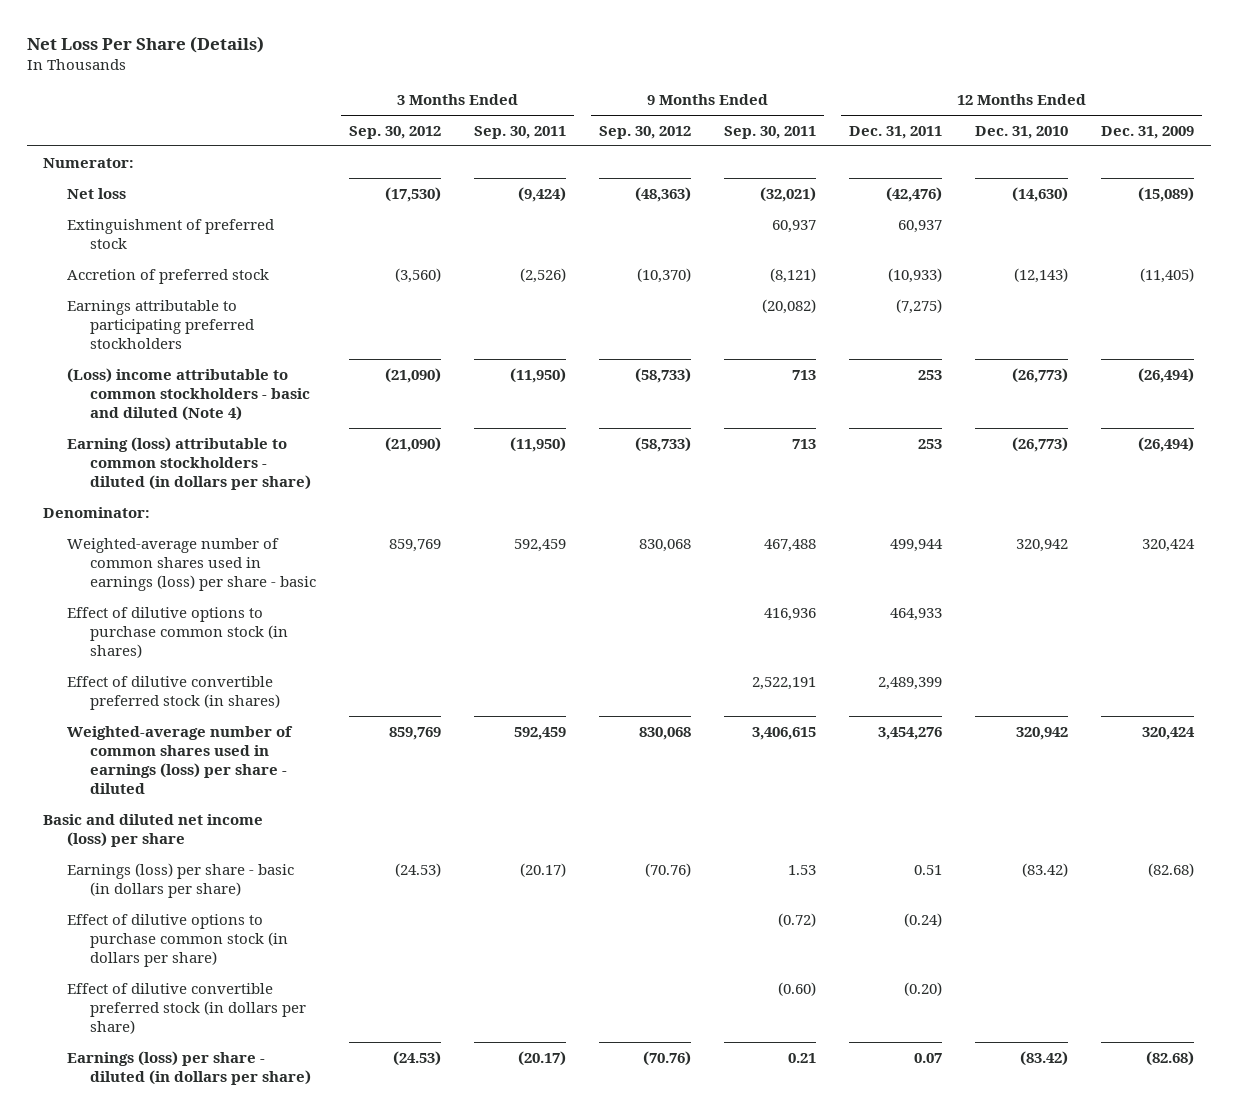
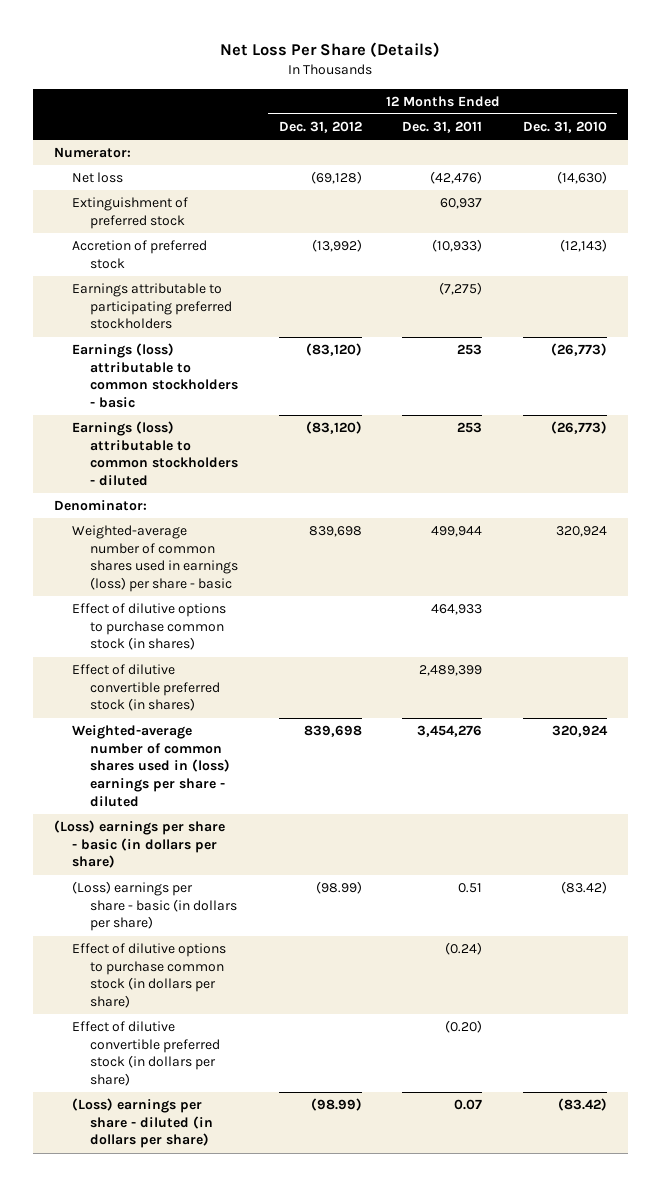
- | 3 Months Ended Sep. 30, 2012 | 3 Months Ended Sep. 30, 2011 | 9 Months Ended Sep. 30, 2012 | 9 Months Ended Sep. 30, 2011 | 12 Months Ended Dec. 31, 2011 | 12 Months Ended Dec. 31, 2010 | 12 Months Ended Dec. 31, 2009
+ | 12 Months Ended Dec. 31, 2012 | 12 Months Ended Dec. 31, 2011 | 12 Months Ended Dec. 31, 2010
- (Loss) income attributable to common stockholders - basic and diluted (Note 4) | (21,090) | (11,950) | (58,733) | 713 | 253 | (26,773) | (26,494)
- Earning (loss) attributable to common stockholders - diluted (in dollars per share) | (21,090) | (11,950) | (58,733) | 713 | 253 | (26,773) | (26,494)
+ Earnings (loss) attributable to common stockholders - basic | (83,120) | 253 | (26,773)
+ Earnings (loss) attributable to common stockholders - diluted | (83,120) | 253 | (26,773)
- Weighted-average number of common shares used in earnings (loss) per share - basic | 859,769 | 592,459 | 830,068 | 467,488 | 499,944 | 320,942 | 320,424
+ Weighted-average number of common shares used in earnings (loss) per share - basic | 839,698 | 499,944 | 320,924
- Weighted-average number of common shares used in earnings (loss) per share - diluted | 859,769 | 592,459 | 830,068 | 3,406,615 | 3,454,276 | 320,942 | 320,424
- Basic and diluted net income (loss) per share
- Earnings (loss) per share - basic (in dollars per share) | (24.53) | (20.17) | (70.76) | 1.53 | 0.51 | (83.42) | (82.68)
+ Weighted-average number of common shares used in (loss) earnings per share - diluted | 839,698 | 3,454,276 | 320,924
+ (Loss) earnings per share - basic (in dollars per share)
+ (Loss) earnings per share - basic (in dollars per share) | (98.99) | 0.51 | (83.42)
- Earnings (loss) per share - diluted (in dollars per share) | (24.53) | (20.17) | (70.76) | 0.21 | 0.07 | (83.42) | (82.68)
+ (Loss) earnings per share - diluted (in dollars per share) | (98.99) | 0.07 | (83.42)

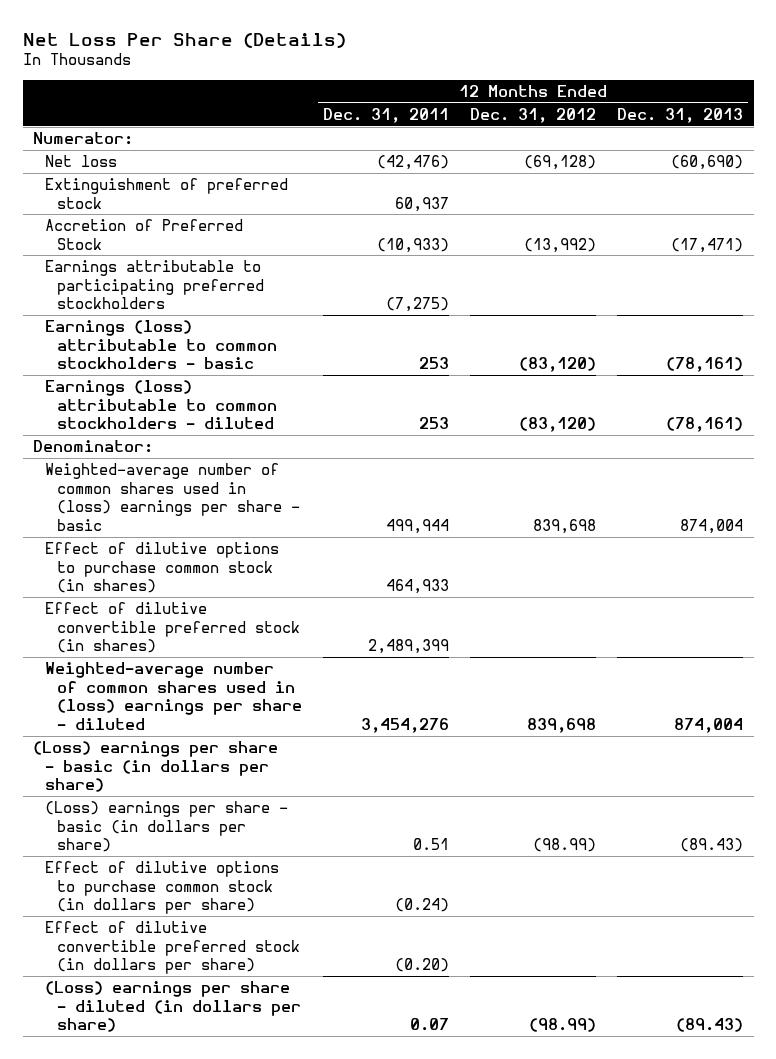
- | 12 Months Ended Dec. 31, 2012 | 12 Months Ended Dec. 31, 2011 | 12 Months Ended Dec. 31, 2010
+ | 12 Months Ended Dec. 31, 2011 | 12 Months Ended Dec. 31, 2012 | 12 Months Ended Dec. 31, 2013
- Accretion of preferred stock | (13,992) | (10,933) | (12,143)
+ Accretion of Preferred Stock | (10,933) | (13,992) | (17,471)
- Weighted-average number of common shares used in earnings (loss) per share - basic | 839,698 | 499,944 | 320,924
+ Weighted-average number of common shares used in (loss) earnings per share - basic | 499,944 | 839,698 | 874,004

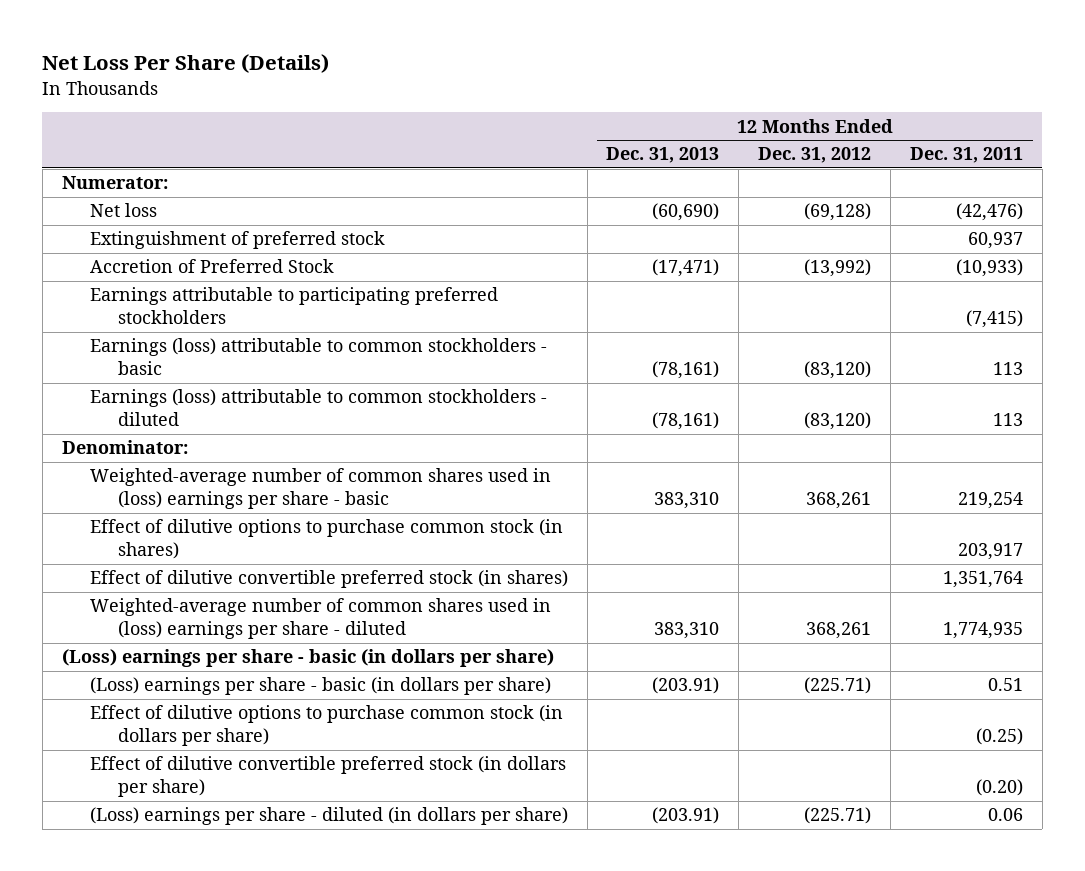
- | 12 Months Ended Dec. 31, 2011 | 12 Months Ended Dec. 31, 2012 | 12 Months Ended Dec. 31, 2013
+ | 12 Months Ended Dec. 31, 2013 | 12 Months Ended Dec. 31, 2012 | 12 Months Ended Dec. 31, 2011
- Earnings attributable to participating preferred stockholders | (7,275) | |
- Earnings (loss) attributable to common stockholders - basic | 253 | (83,120) | (78,161)
- Earnings (loss) attributable to common stockholders - diluted | 253 | (83,120) | (78,161)
+ Earnings attributable to participating preferred stockholders | | | (7,415)
+ Earnings (loss) attributable to common stockholders - basic | (78,161) | (83,120) | 113
+ Earnings (loss) attributable to common stockholders - diluted | (78,161) | (83,120) | 113
- Weighted-average number of common shares used in (loss) earnings per share - basic | 499,944 | 839,698 | 874,004
- Effect of dilutive options to purchase common stock (in shares) | 464,933 | |
- Effect of dilutive convertible preferred stock (in shares) | 2,489,399 | |
- Weighted-average number of common shares used in (loss) earnings per share - diluted | 3,454,276 | 839,698 | 874,004
+ Weighted-average number of common shares used in (loss) earnings per share - basic | 383,310 | 368,261 | 219,254
+ Effect of dilutive options to purchase common stock (in shares) | | | 203,917
+ Effect of dilutive convertible preferred stock (in shares) | | | 1,351,764
+ Weighted-average number of common shares used in (loss) earnings per share - diluted | 383,310 | 368,261 | 1,774,935
- (Loss) earnings per share - basic (in dollars per share) | 0.51 | (98.99) | (89.43)
- Effect of dilutive options to purchase common stock (in dollars per share) | (0.24) | |
+ (Loss) earnings per share - basic (in dollars per share) | (203.91) | (225.71) | 0.51
+ Effect of dilutive options to purchase common stock (in dollars per share) | | | (0.25)
- (Loss) earnings per share - diluted (in dollars per share) | 0.07 | (98.99) | (89.43)
+ (Loss) earnings per share - diluted (in dollars per share) | (203.91) | (225.71) | 0.06

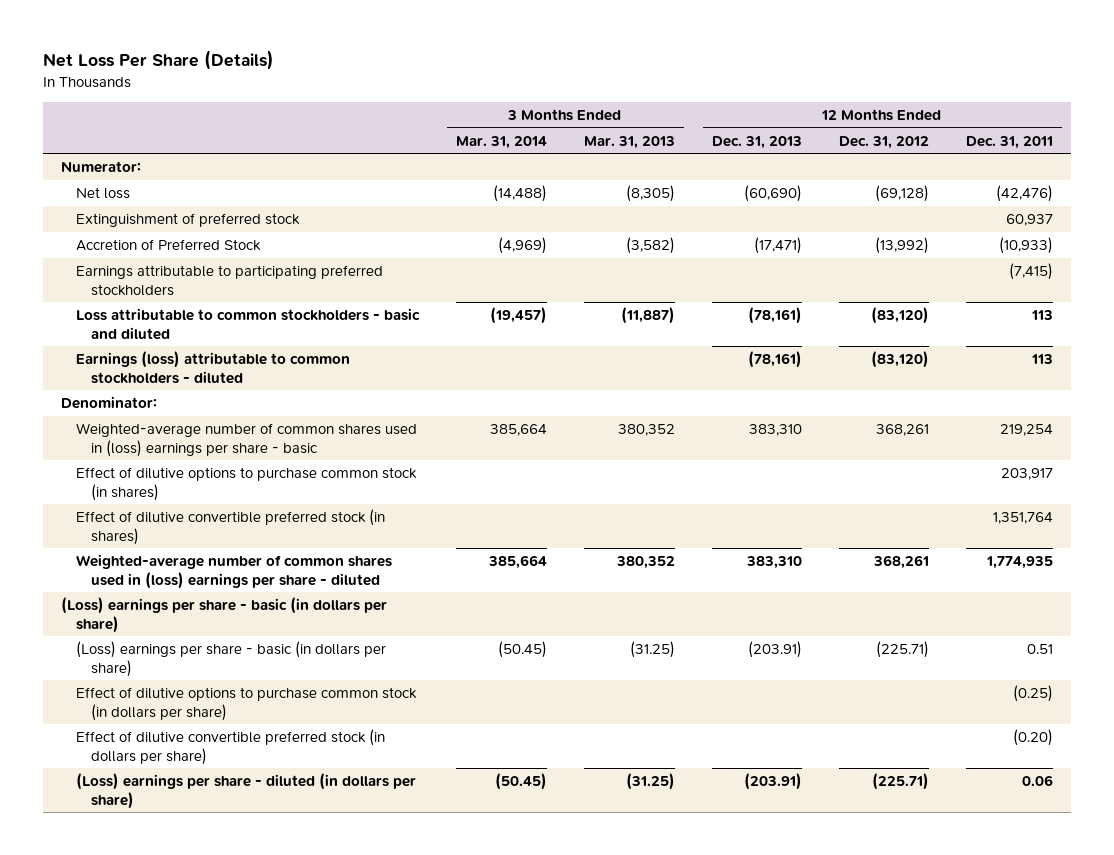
- | 12 Months Ended Dec. 31, 2013 | 12 Months Ended Dec. 31, 2012 | 12 Months Ended Dec. 31, 2011
+ | 3 Months Ended Mar. 31, 2014 | 3 Months Ended Mar. 31, 2013 | 12 Months Ended Dec. 31, 2013 | 12 Months Ended Dec. 31, 2012 | 12 Months Ended Dec. 31, 2011
- Earnings (loss) attributable to common stockholders - basic | (78,161) | (83,120) | 113
+ Loss attributable to common stockholders - basic and diluted | (19,457) | (11,887) | (78,161) | (83,120) | 113

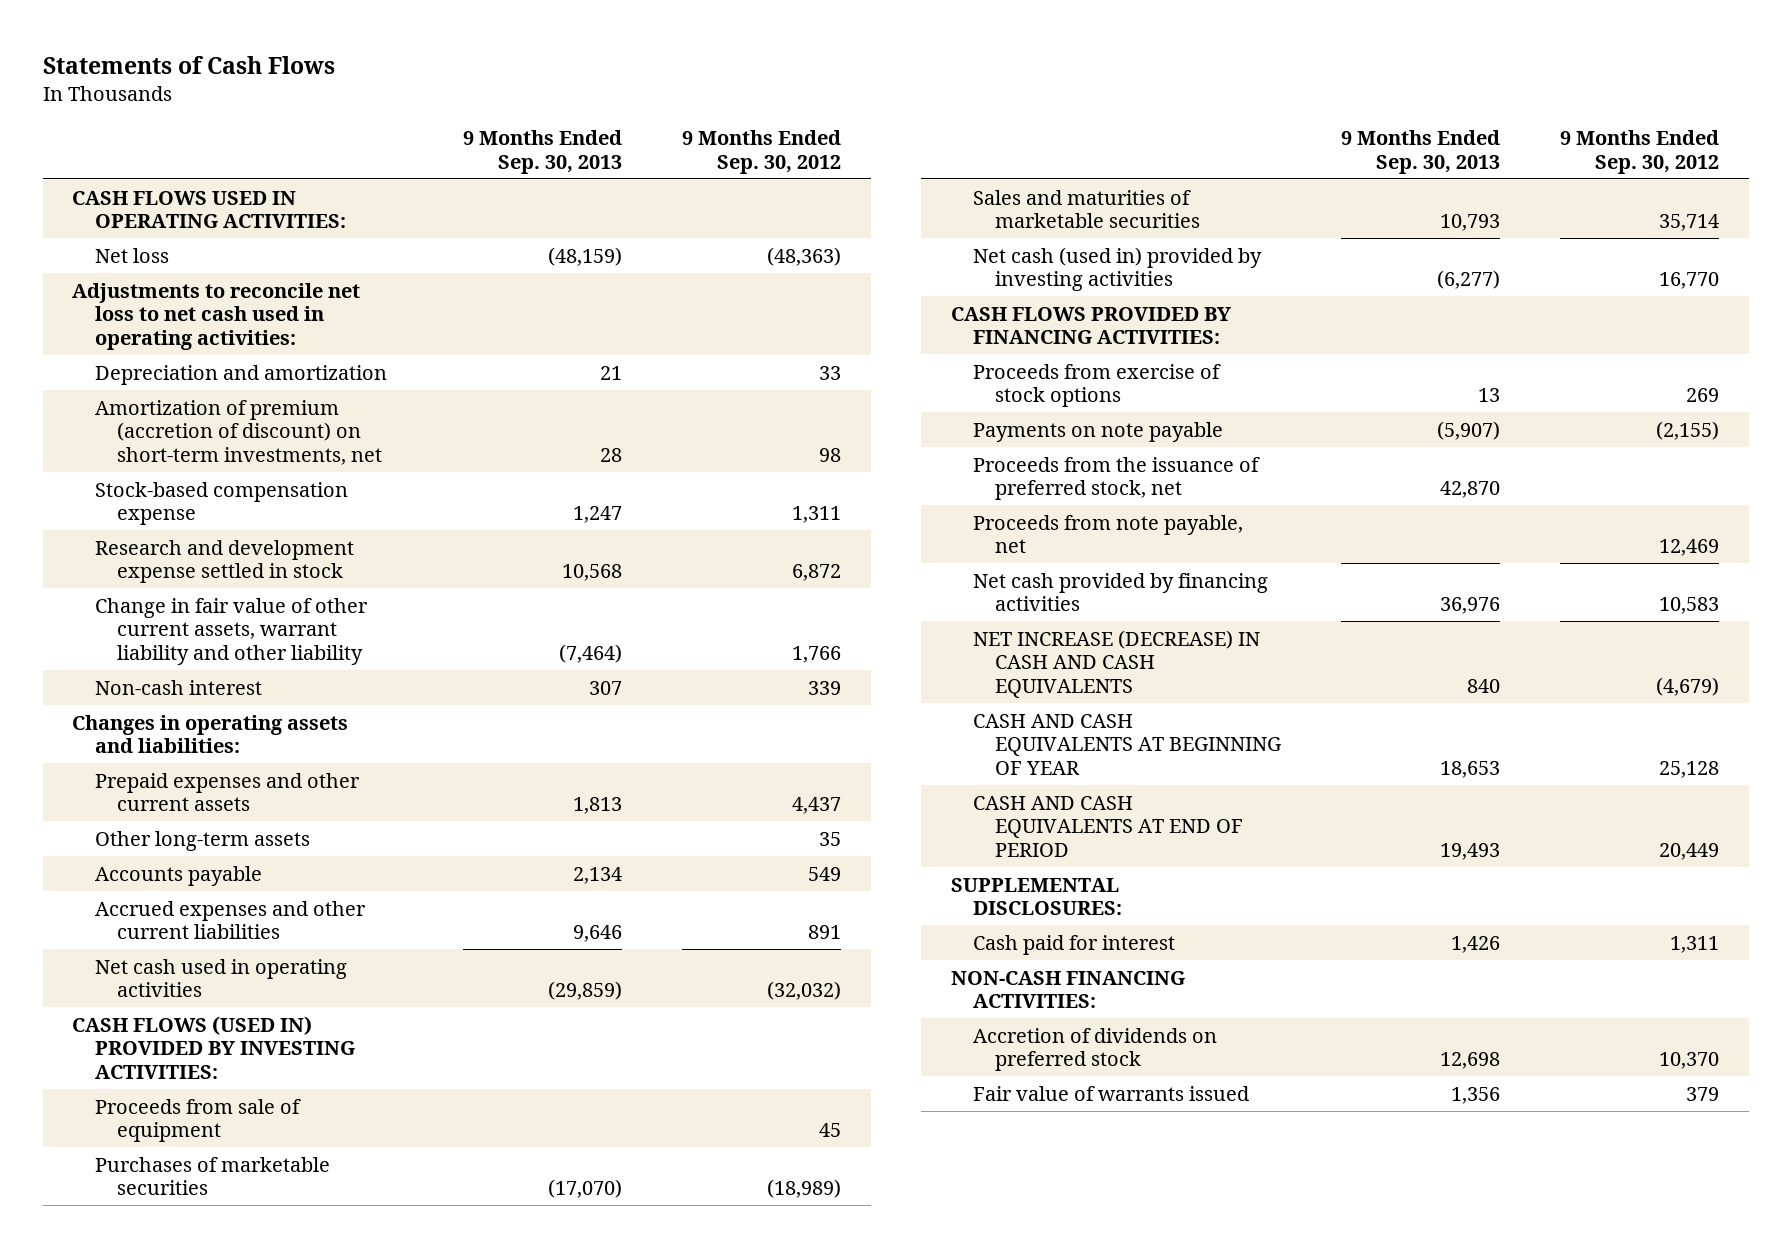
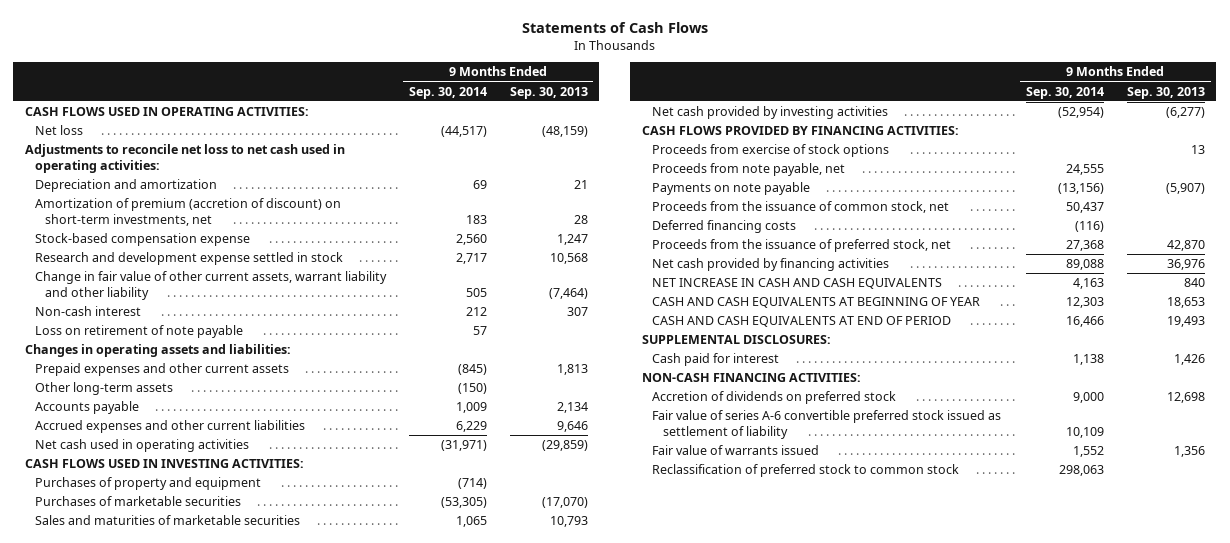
- | 9 Months Ended Sep. 30, 2013 | 9 Months Ended Sep. 30, 2012
+ | 9 Months Ended Sep. 30, 2014 | 9 Months Ended Sep. 30, 2013
+ Loss on retirement of note payable | 57 |
- CASH FLOWS (USED IN) PROVIDED BY INVESTING ACTIVITIES:
- Proceeds from sale of equipment | | 45
+ CASH FLOWS USED IN INVESTING ACTIVITIES:
+ Purchases of property and equipment | (714) |
- Net cash (used in) provided by investing activities | (6,277) | 16,770
+ Net cash provided by investing activities | (52,954) | (6,277)
moved up: Proceeds from note payable, net | 24,555 |
+ Proceeds from the issuance of common stock, net | 50,437 |
+ Deferred financing costs | (116) |
- NET INCREASE (DECREASE) IN CASH AND CASH EQUIVALENTS | 840 | (4,679)
+ NET INCREASE IN CASH AND CASH EQUIVALENTS | 4,163 | 840
+ Fair value of series A-6 convertible preferred stock issued as settlement of liability | 10,109 |
+ Reclassification of preferred stock to common stock | 298,063 |

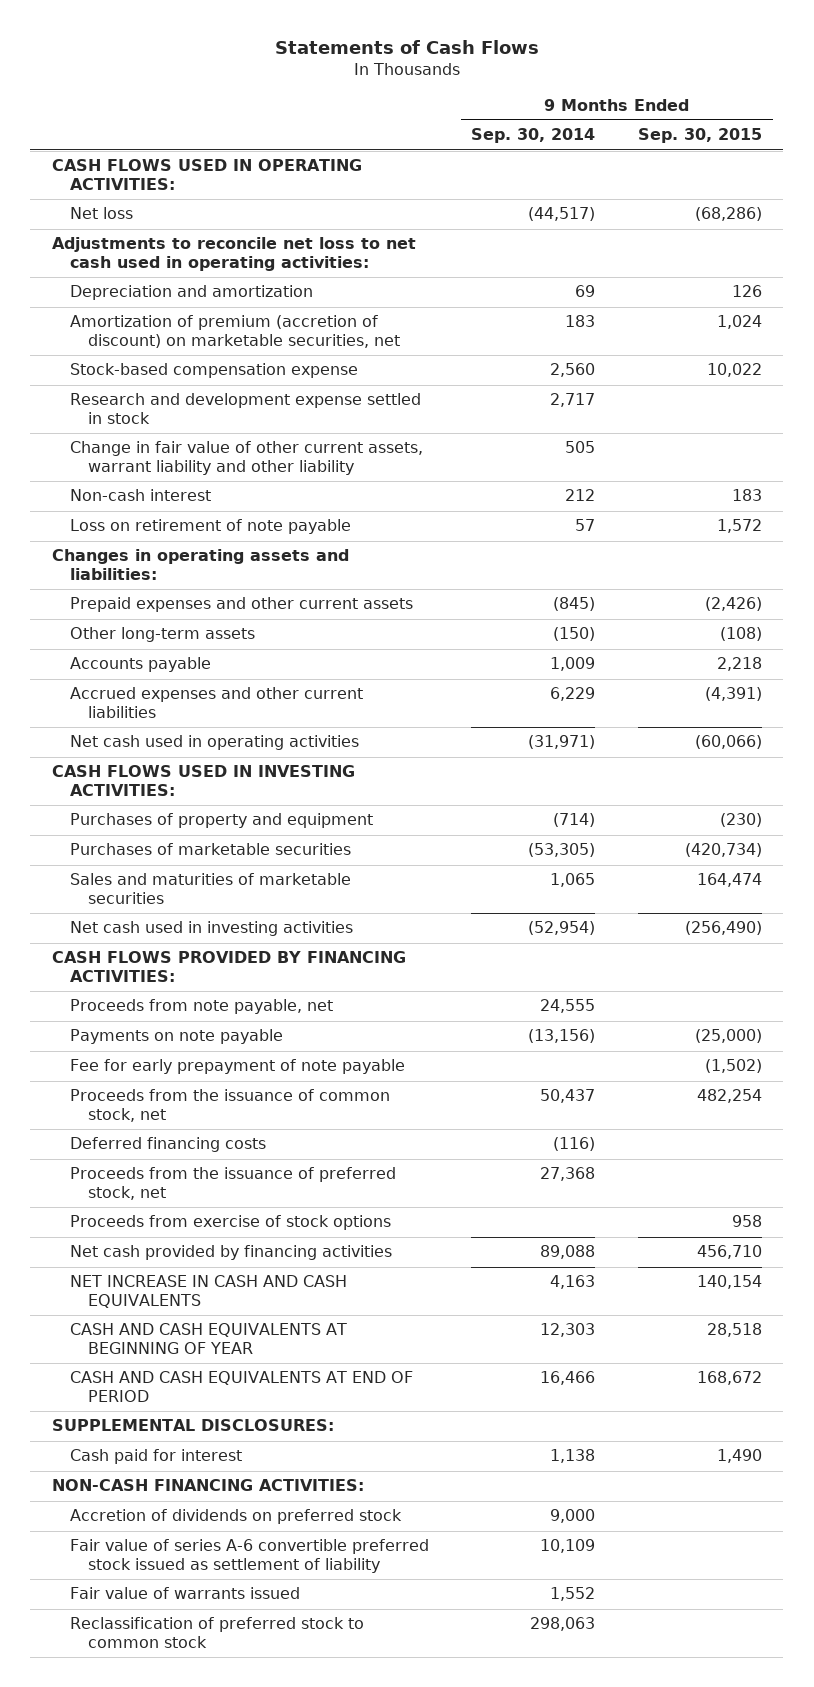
- | 9 Months Ended Sep. 30, 2014 | 9 Months Ended Sep. 30, 2013
+ | 9 Months Ended Sep. 30, 2014 | 9 Months Ended Sep. 30, 2015
- Amortization of premium (accretion of discount) on short-term investments, net | 183 | 28
+ Amortization of premium (accretion of discount) on marketable securities, net | 183 | 1,024
- Net cash provided by investing activities | (52,954) | (6,277)
+ Net cash used in investing activities | (52,954) | (256,490)
+ Fee for early prepayment of note payable | | (1,502)
moved down: Proceeds from exercise of stock options | | 958

